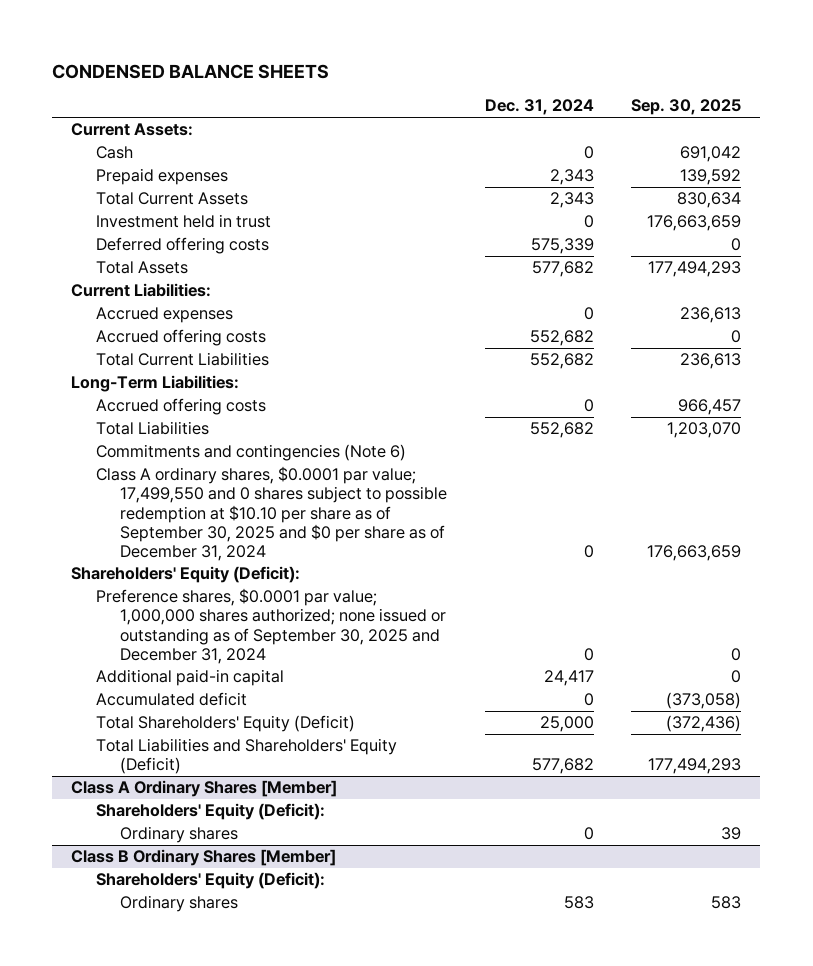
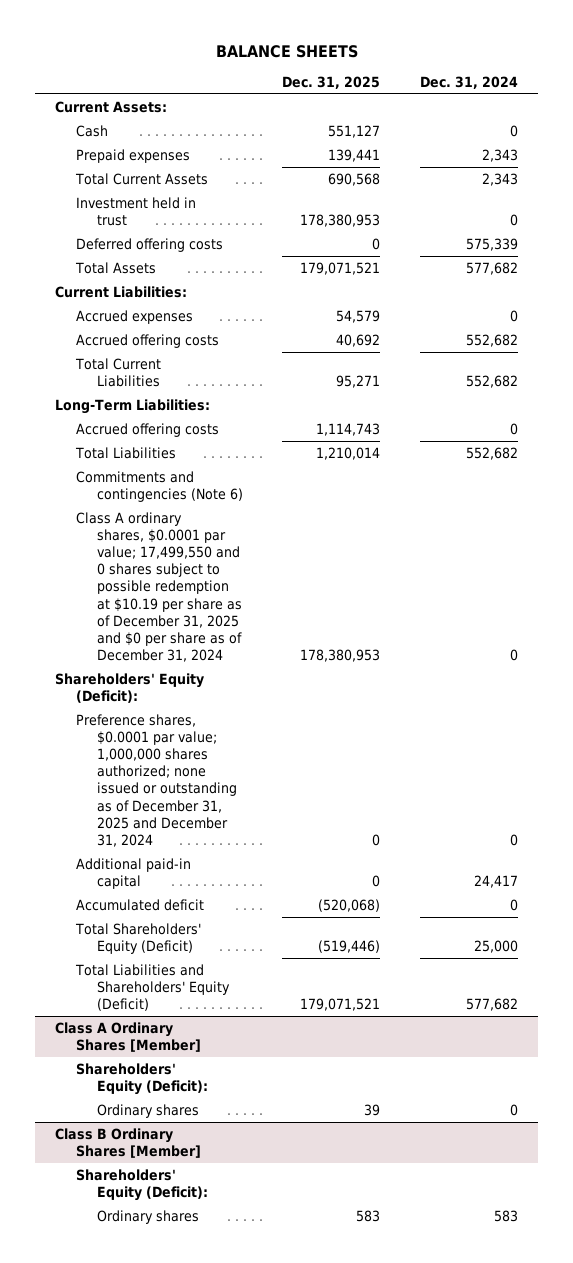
- CONDENSED BALANCE SHEETS
+ BALANCE SHEETS
- | Dec. 31, 2024 | Sep. 30, 2025
+ | Dec. 31, 2025 | Dec. 31, 2024
- Class A ordinary shares, $0.0001 par value; 17,499,550 and 0 shares subject to possible redemption at $10.10 per share as of September 30, 2025 and $0 per share as of December 31, 2024 | 0 | 176,663,659
+ Class A ordinary shares, $0.0001 par value; 17,499,550 and 0 shares subject to possible redemption at $10.19 per share as of December 31, 2025 and $0 per share as of December 31, 2024 | 178,380,953 | 0
- Preference shares, $0.0001 par value; 1,000,000 shares authorized; none issued or outstanding as of September 30, 2025 and December 31, 2024 | 0 | 0
+ Preference shares, $0.0001 par value; 1,000,000 shares authorized; none issued or outstanding as of December 31, 2025 and December 31, 2024 | 0 | 0

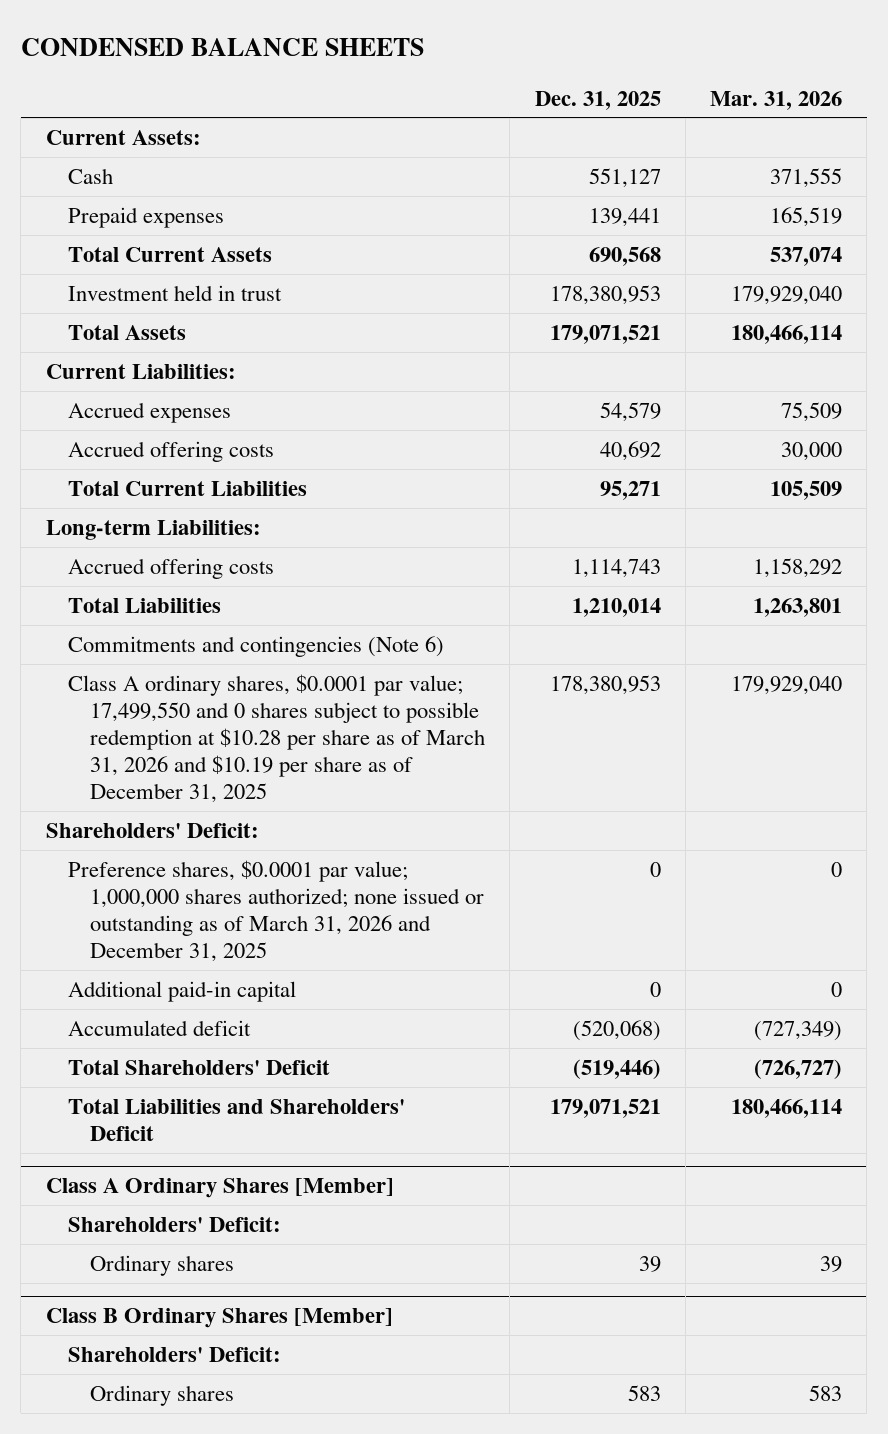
- BALANCE SHEETS
+ CONDENSED BALANCE SHEETS
- | Dec. 31, 2025 | Dec. 31, 2024
+ | Dec. 31, 2025 | Mar. 31, 2026
- Deferred offering costs | 0 | 575,339
- Long-Term Liabilities:
+ Long-term Liabilities:
- Class A ordinary shares, $0.0001 par value; 17,499,550 and 0 shares subject to possible redemption at $10.19 per share as of December 31, 2025 and $0 per share as of December 31, 2024 | 178,380,953 | 0
- Shareholders' Equity (Deficit):
- Preference shares, $0.0001 par value; 1,000,000 shares authorized; none issued or outstanding as of December 31, 2025 and December 31, 2024 | 0 | 0
+ Class A ordinary shares, $0.0001 par value; 17,499,550 and 0 shares subject to possible redemption at $10.28 per share as of March 31, 2026 and $10.19 per share as of December 31, 2025 | 178,380,953 | 179,929,040
+ Shareholders' Deficit:
+ Preference shares, $0.0001 par value; 1,000,000 shares authorized; none issued or outstanding as of March 31, 2026 and December 31, 2025 | 0 | 0
- Total Shareholders' Equity (Deficit) | (519,446) | 25,000
- Total Liabilities and Shareholders' Equity (Deficit) | 179,071,521 | 577,682
+ Total Shareholders' Deficit | (519,446) | (726,727)
+ Total Liabilities and Shareholders' Deficit | 179,071,521 | 180,466,114
@ Class A Ordinary Shares [Member]
- Shareholders' Equity (Deficit):
+ Shareholders' Deficit:
@ Class B Ordinary Shares [Member]
- Shareholders' Equity (Deficit):
+ Shareholders' Deficit:

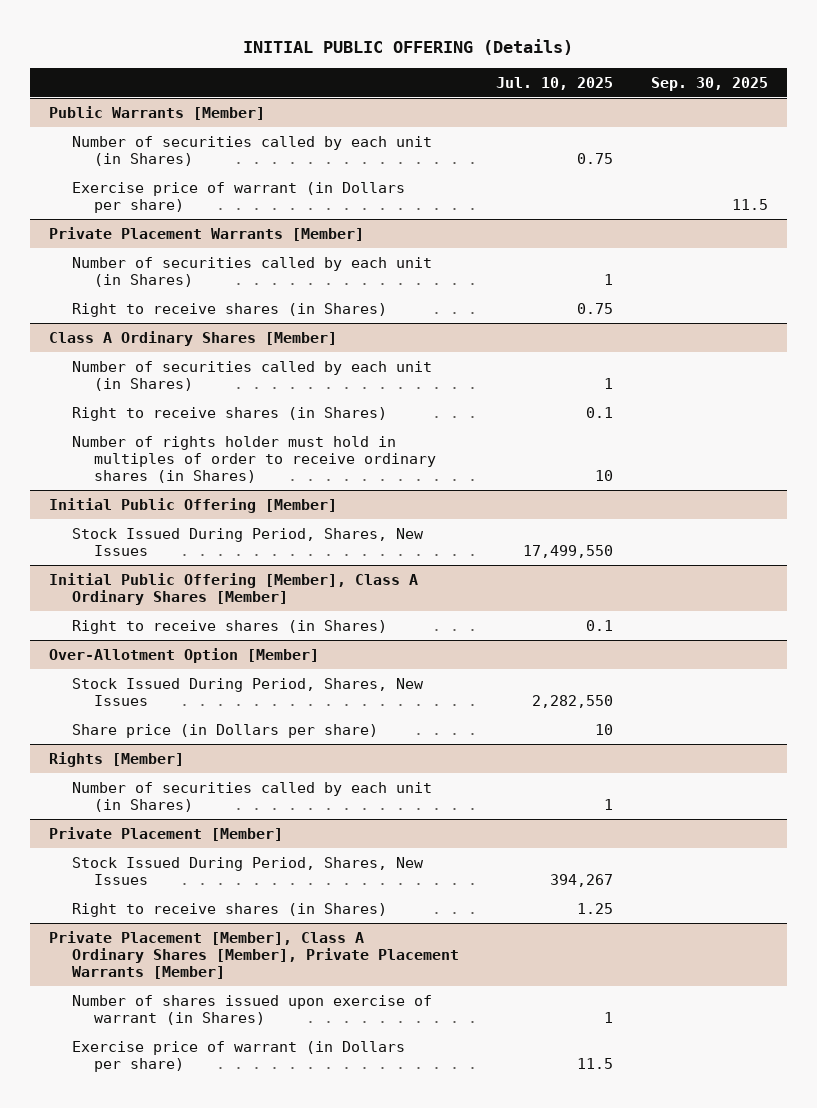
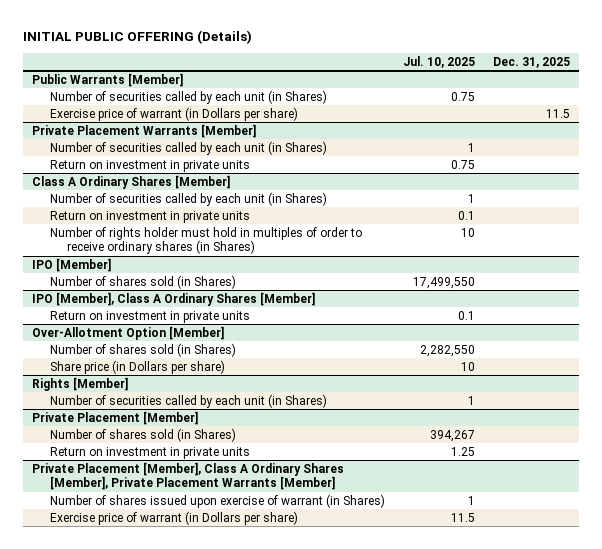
- | Jul. 10, 2025 | Sep. 30, 2025
+ | Jul. 10, 2025 | Dec. 31, 2025
@ Private Placement Warrants [Member]
- Right to receive shares (in Shares) | 0.75 |
+ Return on investment in private units | 0.75 |
@ Class A Ordinary Shares [Member]
- Right to receive shares (in Shares) | 0.1 |
+ Return on investment in private units | 0.1 |
- Initial Public Offering [Member]
- Stock Issued During Period, Shares, New Issues | 17,499,550 |
- Initial Public Offering [Member], Class A Ordinary Shares [Member]
- Right to receive shares (in Shares) | 0.1 |
+ IPO [Member]
+ Number of shares sold (in Shares) | 17,499,550 |
+ IPO [Member], Class A Ordinary Shares [Member]
+ Return on investment in private units | 0.1 |
@ Over-Allotment Option [Member]
- Stock Issued During Period, Shares, New Issues | 2,282,550 |
+ Number of shares sold (in Shares) | 2,282,550 |
@ Private Placement [Member]
- Stock Issued During Period, Shares, New Issues | 394,267 |
- Right to receive shares (in Shares) | 1.25 |
+ Number of shares sold (in Shares) | 394,267 |
+ Return on investment in private units | 1.25 |

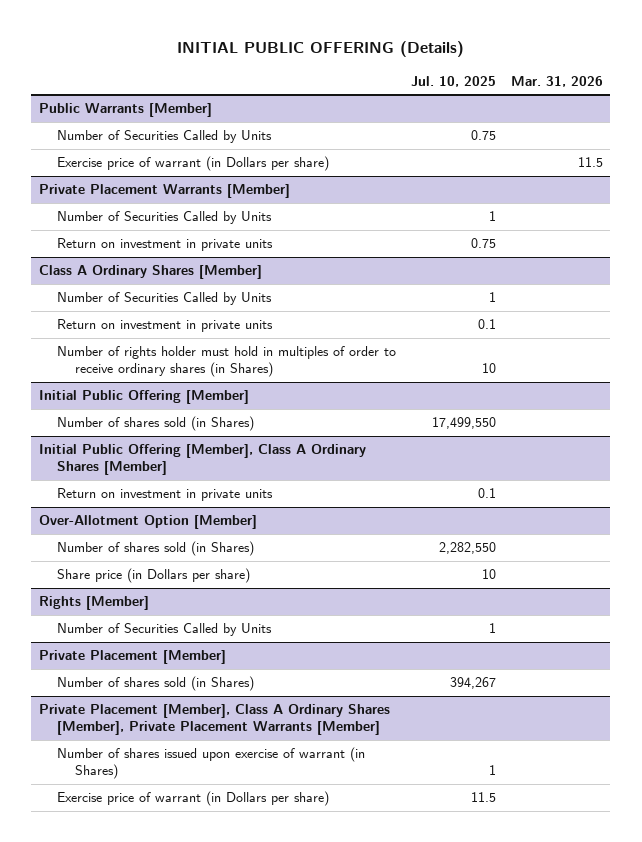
- | Jul. 10, 2025 | Dec. 31, 2025
+ | Jul. 10, 2025 | Mar. 31, 2026
@ Public Warrants [Member]
- Number of securities called by each unit (in Shares) | 0.75 |
+ Number of Securities Called by Units | 0.75 |
@ Private Placement Warrants [Member]
- Number of securities called by each unit (in Shares) | 1 |
+ Number of Securities Called by Units | 1 |
@ Class A Ordinary Shares [Member]
- Number of securities called by each unit (in Shares) | 1 |
+ Number of Securities Called by Units | 1 |
- IPO [Member]
+ Initial Public Offering [Member]
- IPO [Member], Class A Ordinary Shares [Member]
+ Initial Public Offering [Member], Class A Ordinary Shares [Member]
@ Rights [Member]
- Number of securities called by each unit (in Shares) | 1 |
+ Number of Securities Called by Units | 1 |
@ Private Placement [Member]
- Return on investment in private units | 1.25 |

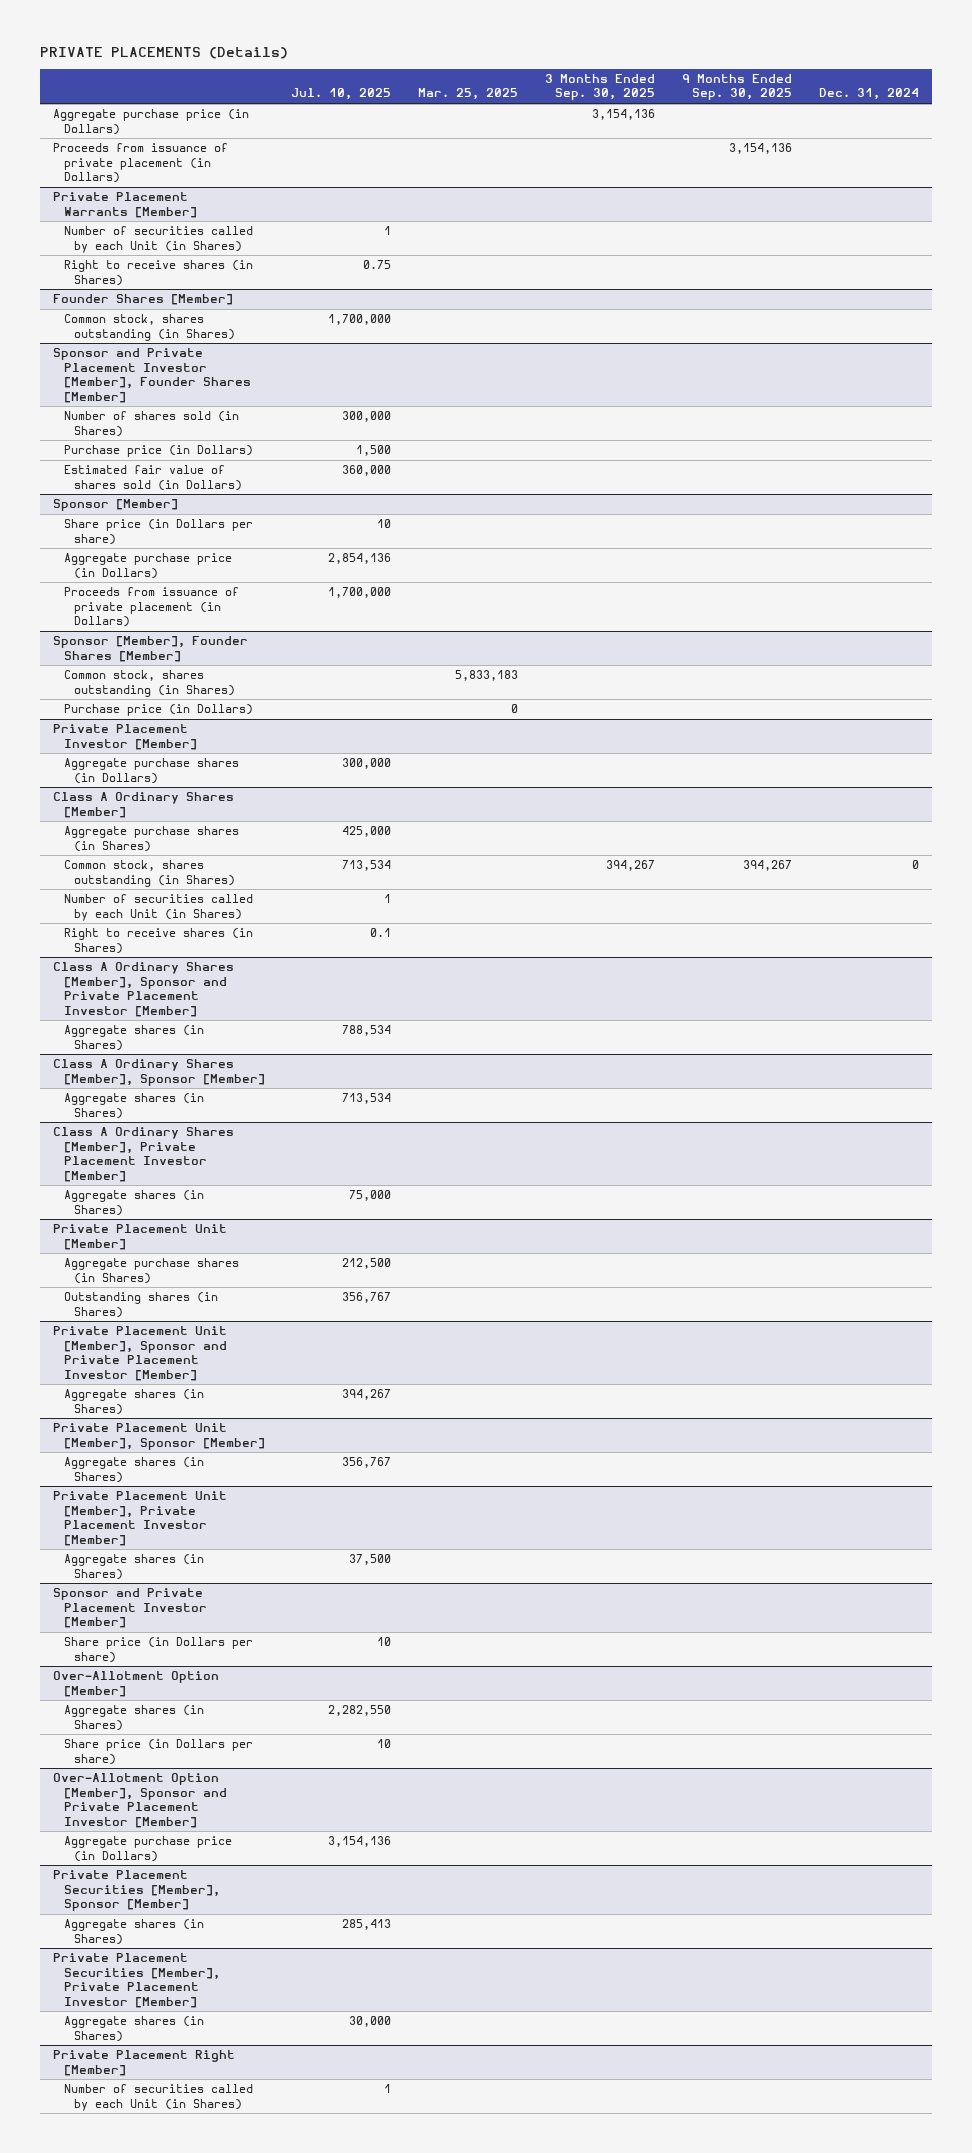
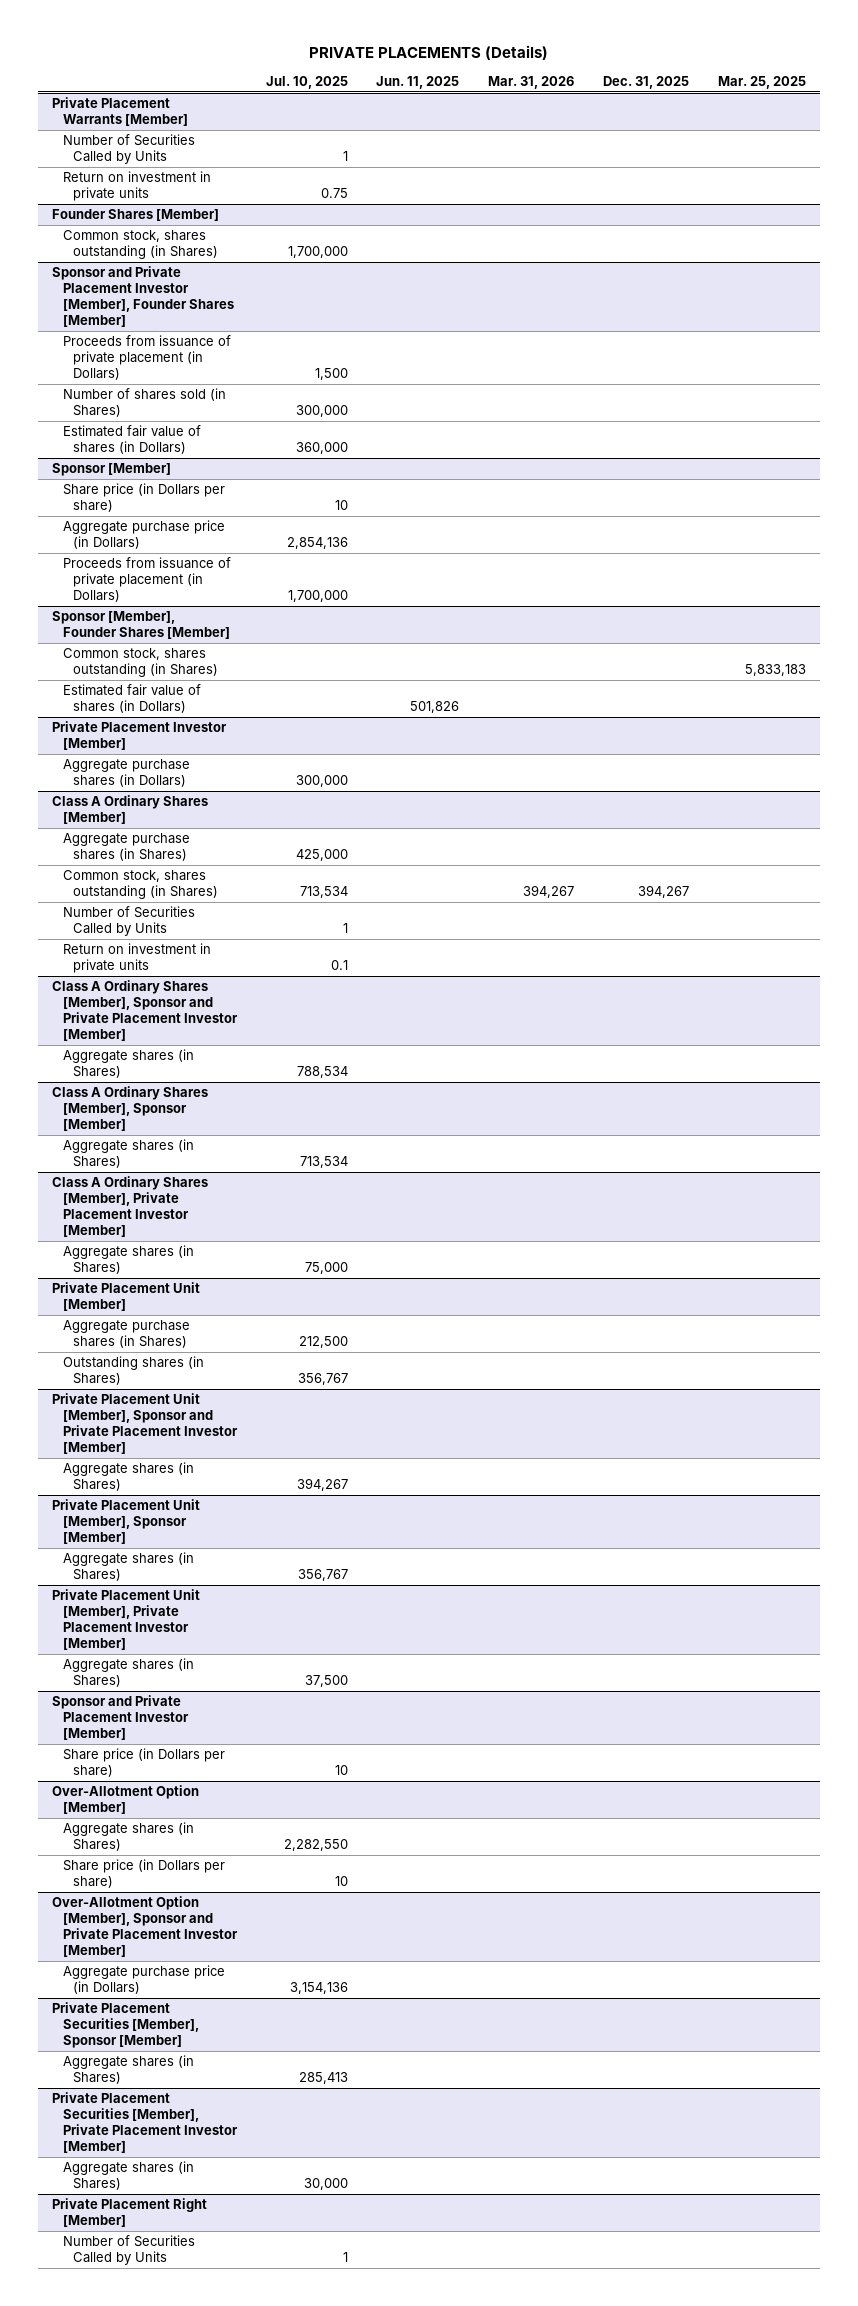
- | Jul. 10, 2025 | Mar. 25, 2025 | 3 Months Ended Sep. 30, 2025 | 9 Months Ended Sep. 30, 2025 | Dec. 31, 2024
+ | Jul. 10, 2025 | Jun. 11, 2025 | Mar. 31, 2026 | Dec. 31, 2025 | Mar. 25, 2025
- Aggregate purchase price (in Dollars) | | | 3,154,136 | |
- Proceeds from issuance of private placement (in Dollars) | | | | 3,154,136 |
@ Private Placement Warrants [Member]
- Number of securities called by each Unit (in Shares) | 1 | | | |
- Right to receive shares (in Shares) | 0.75 | | | |
+ Number of Securities Called by Units | 1 | | | |
+ Return on investment in private units | 0.75 | | | |
@ Sponsor and Private Placement Investor [Member], Founder Shares [Member]
+ Proceeds from issuance of private placement (in Dollars) | 1,500 | | | |
- Purchase price (in Dollars) | 1,500 | | | |
- Estimated fair value of shares sold (in Dollars) | 360,000 | | | |
+ Estimated fair value of shares (in Dollars) | 360,000 | | | |
@ Sponsor [Member], Founder Shares [Member]
- Purchase price (in Dollars) | | 0 | | |
+ Estimated fair value of shares (in Dollars) | | 501,826 | | |
@ Class A Ordinary Shares [Member]
- Number of securities called by each Unit (in Shares) | 1 | | | |
- Right to receive shares (in Shares) | 0.1 | | | |
+ Number of Securities Called by Units | 1 | | | |
+ Return on investment in private units | 0.1 | | | |
@ Private Placement Right [Member]
- Number of securities called by each Unit (in Shares) | 1 | | | |
+ Number of Securities Called by Units | 1 | | | |

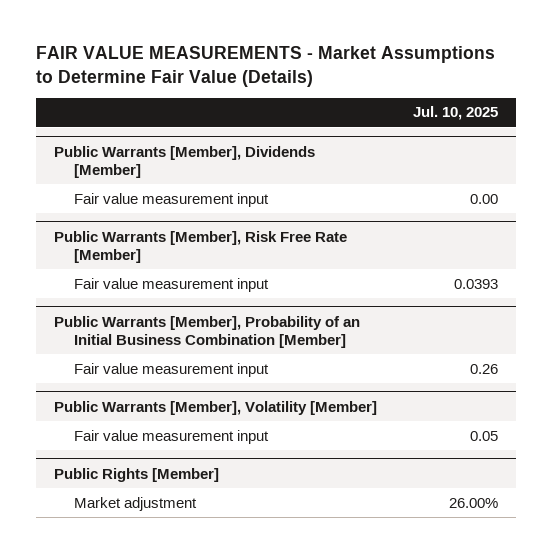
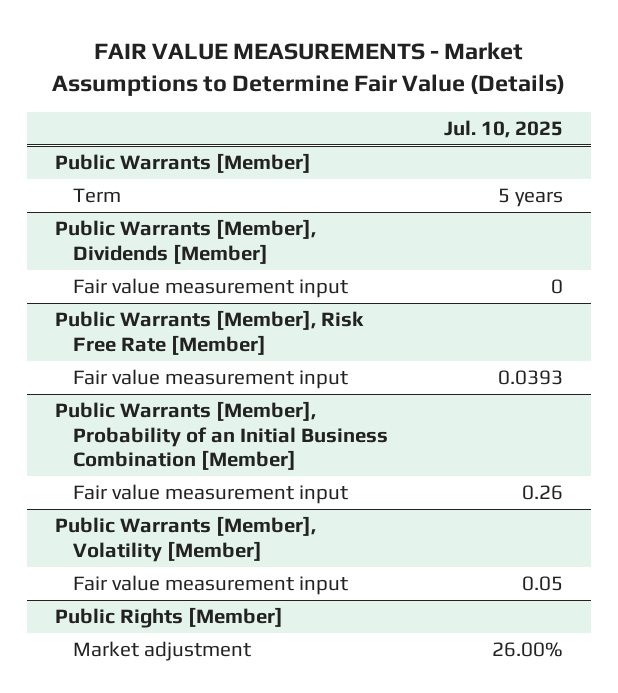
+ Public Warrants [Member]
+ Term | 5 years
@ Public Warrants [Member], Dividends [Member]
- Fair value measurement input | 0.00
+ Fair value measurement input | 0

